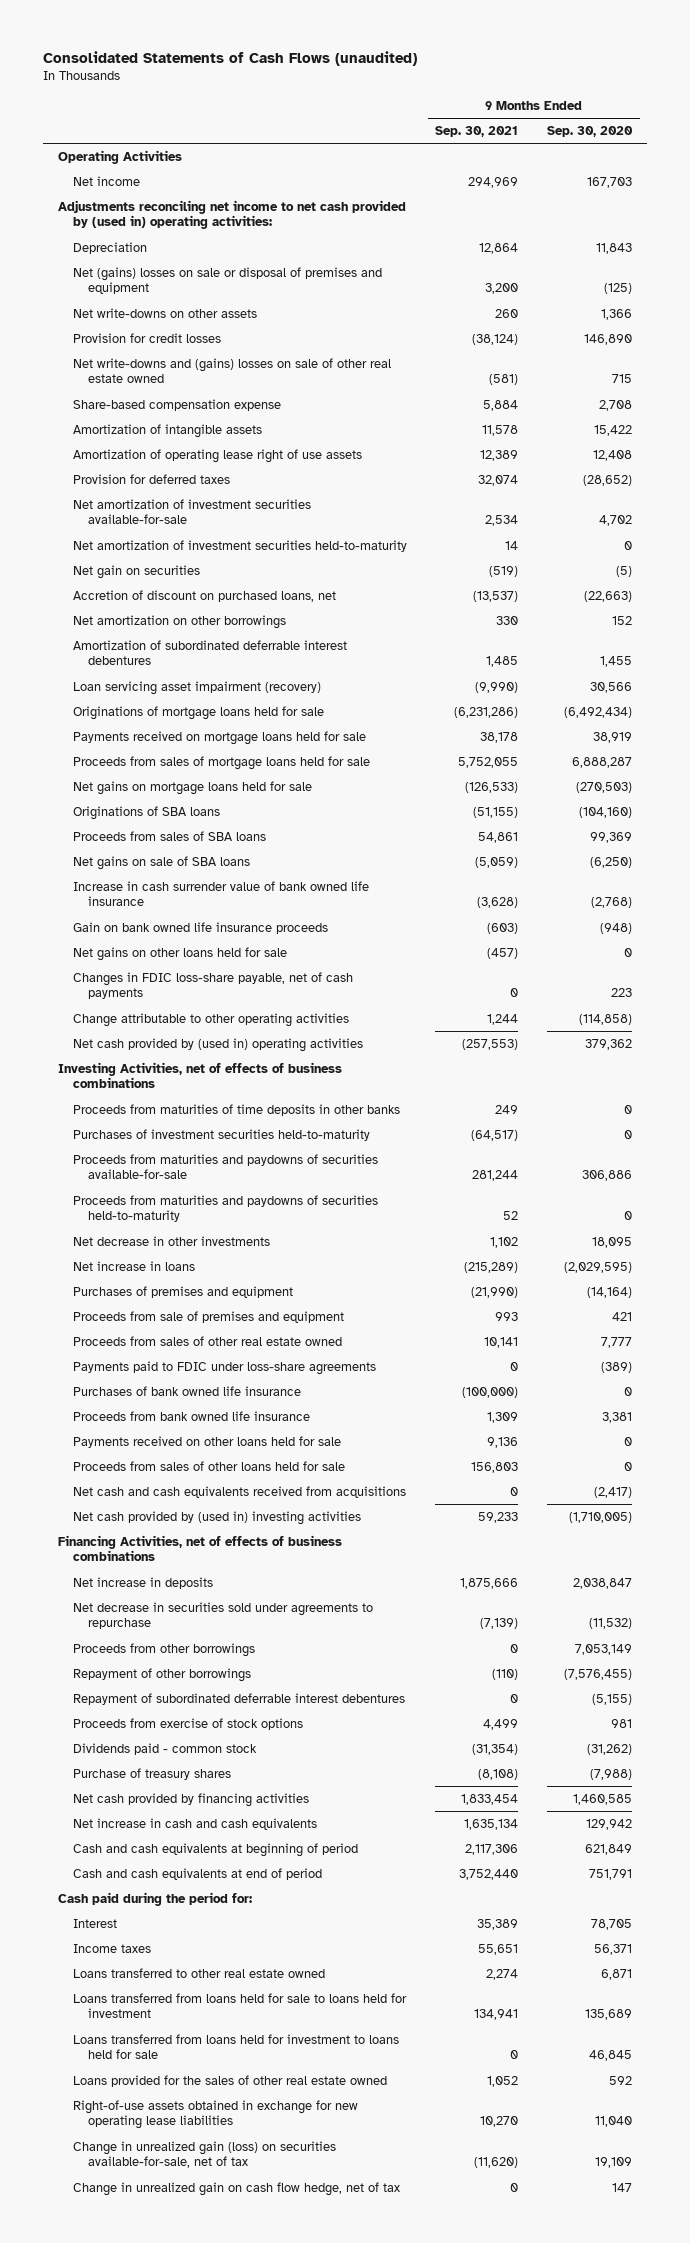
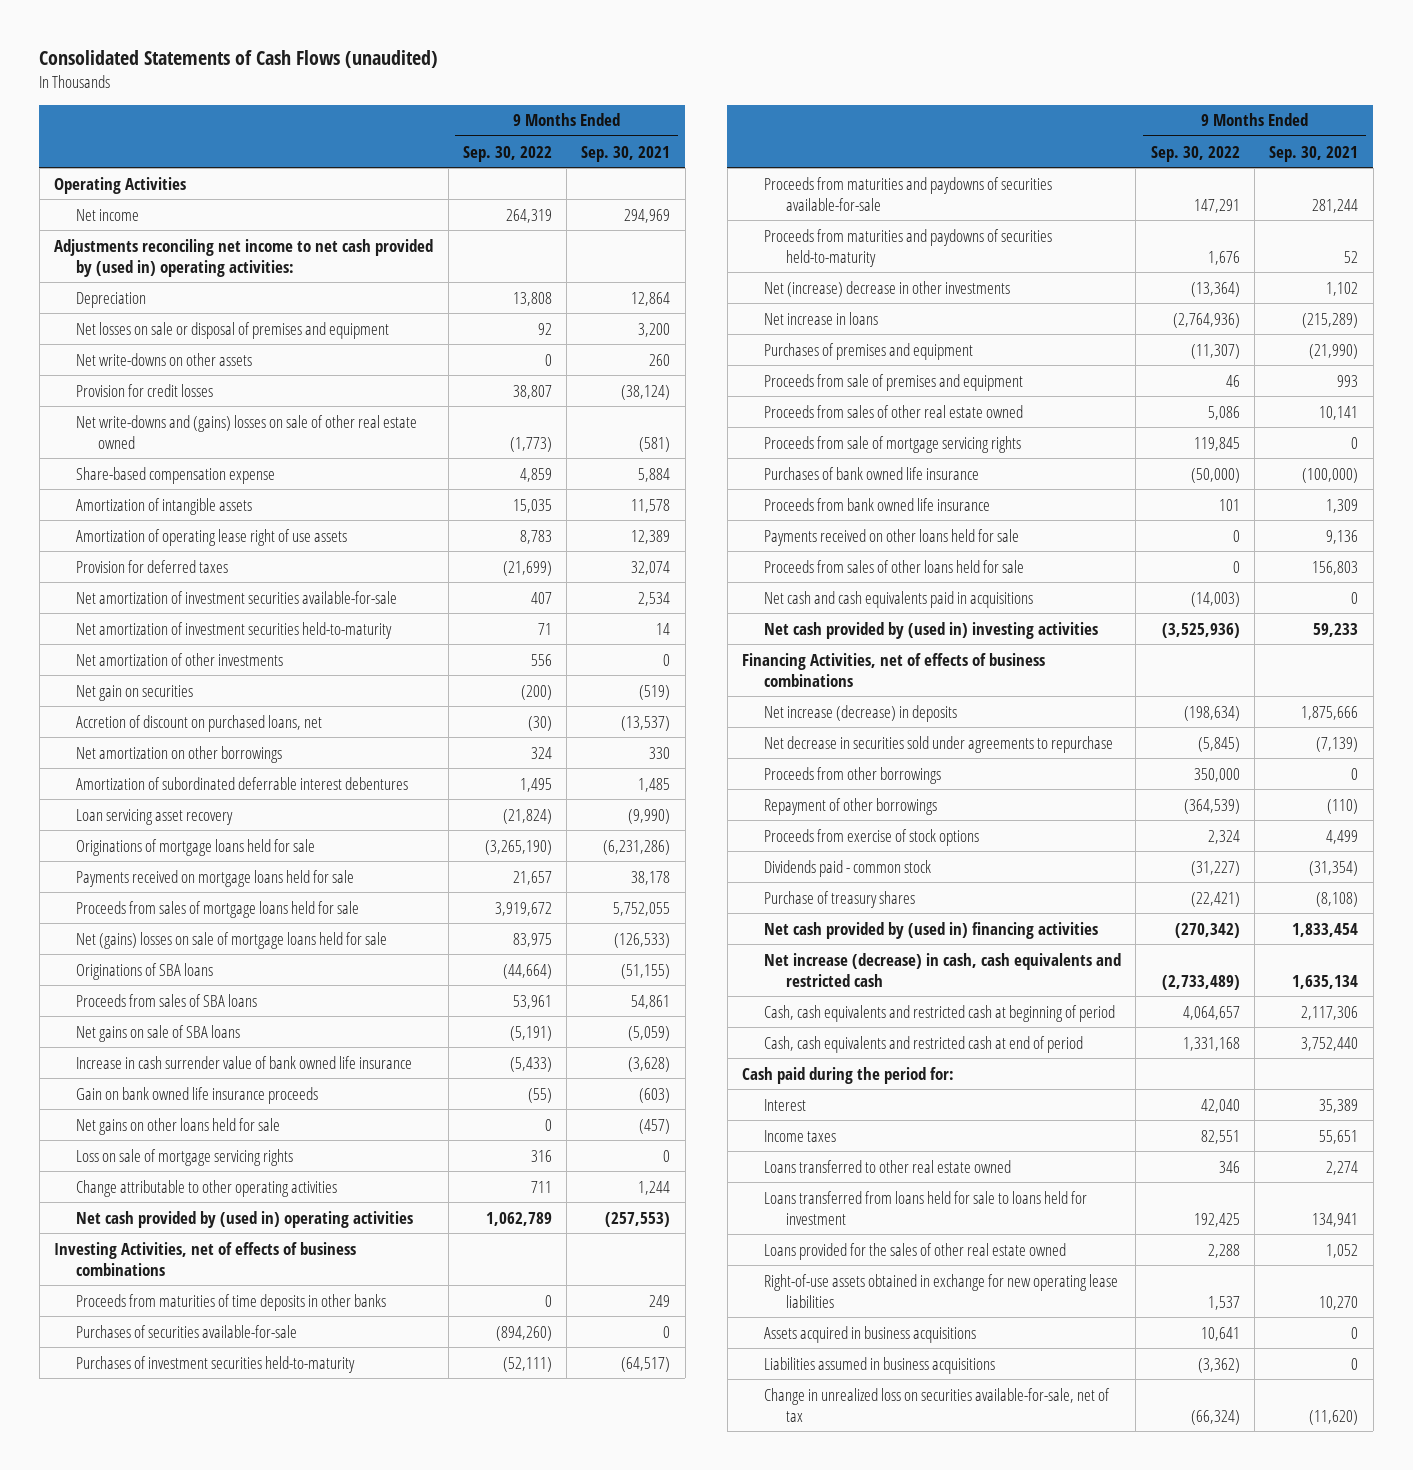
- | 9 Months Ended Sep. 30, 2021 | 9 Months Ended Sep. 30, 2020
+ | 9 Months Ended Sep. 30, 2022 | 9 Months Ended Sep. 30, 2021
- Net (gains) losses on sale or disposal of premises and equipment | 3,200 | (125)
+ Net losses on sale or disposal of premises and equipment | 92 | 3,200
+ Net amortization of other investments | 556 | 0
- Loan servicing asset impairment (recovery) | (9,990) | 30,566
+ Loan servicing asset recovery | (21,824) | (9,990)
- Net gains on mortgage loans held for sale | (126,533) | (270,503)
+ Net (gains) losses on sale of mortgage loans held for sale | 83,975 | (126,533)
- Changes in FDIC loss-share payable, net of cash payments | 0 | 223
+ Loss on sale of mortgage servicing rights | 316 | 0
+ Purchases of securities available-for-sale | (894,260) | 0
- Net decrease in other investments | 1,102 | 18,095
+ Net (increase) decrease in other investments | (13,364) | 1,102
- Payments paid to FDIC under loss-share agreements | 0 | (389)
+ Proceeds from sale of mortgage servicing rights | 119,845 | 0
- Net cash and cash equivalents received from acquisitions | 0 | (2,417)
+ Net cash and cash equivalents paid in acquisitions | (14,003) | 0
- Net increase in deposits | 1,875,666 | 2,038,847
+ Net increase (decrease) in deposits | (198,634) | 1,875,666
- Repayment of subordinated deferrable interest debentures | 0 | (5,155)
- Net cash provided by financing activities | 1,833,454 | 1,460,585
- Net increase in cash and cash equivalents | 1,635,134 | 129,942
- Cash and cash equivalents at beginning of period | 2,117,306 | 621,849
- Cash and cash equivalents at end of period | 3,752,440 | 751,791
+ Net cash provided by (used in) financing activities | (270,342) | 1,833,454
+ Net increase (decrease) in cash, cash equivalents and restricted cash | (2,733,489) | 1,635,134
+ Cash, cash equivalents and restricted cash at beginning of period | 4,064,657 | 2,117,306
+ Cash, cash equivalents and restricted cash at end of period | 1,331,168 | 3,752,440
- Loans transferred from loans held for investment to loans held for sale | 0 | 46,845
- Change in unrealized gain (loss) on securities available-for-sale, net of tax | (11,620) | 19,109
- Change in unrealized gain on cash flow hedge, net of tax | 0 | 147
+ Assets acquired in business acquisitions | 10,641 | 0
+ Liabilities assumed in business acquisitions | (3,362) | 0
+ Change in unrealized loss on securities available-for-sale, net of tax | (66,324) | (11,620)

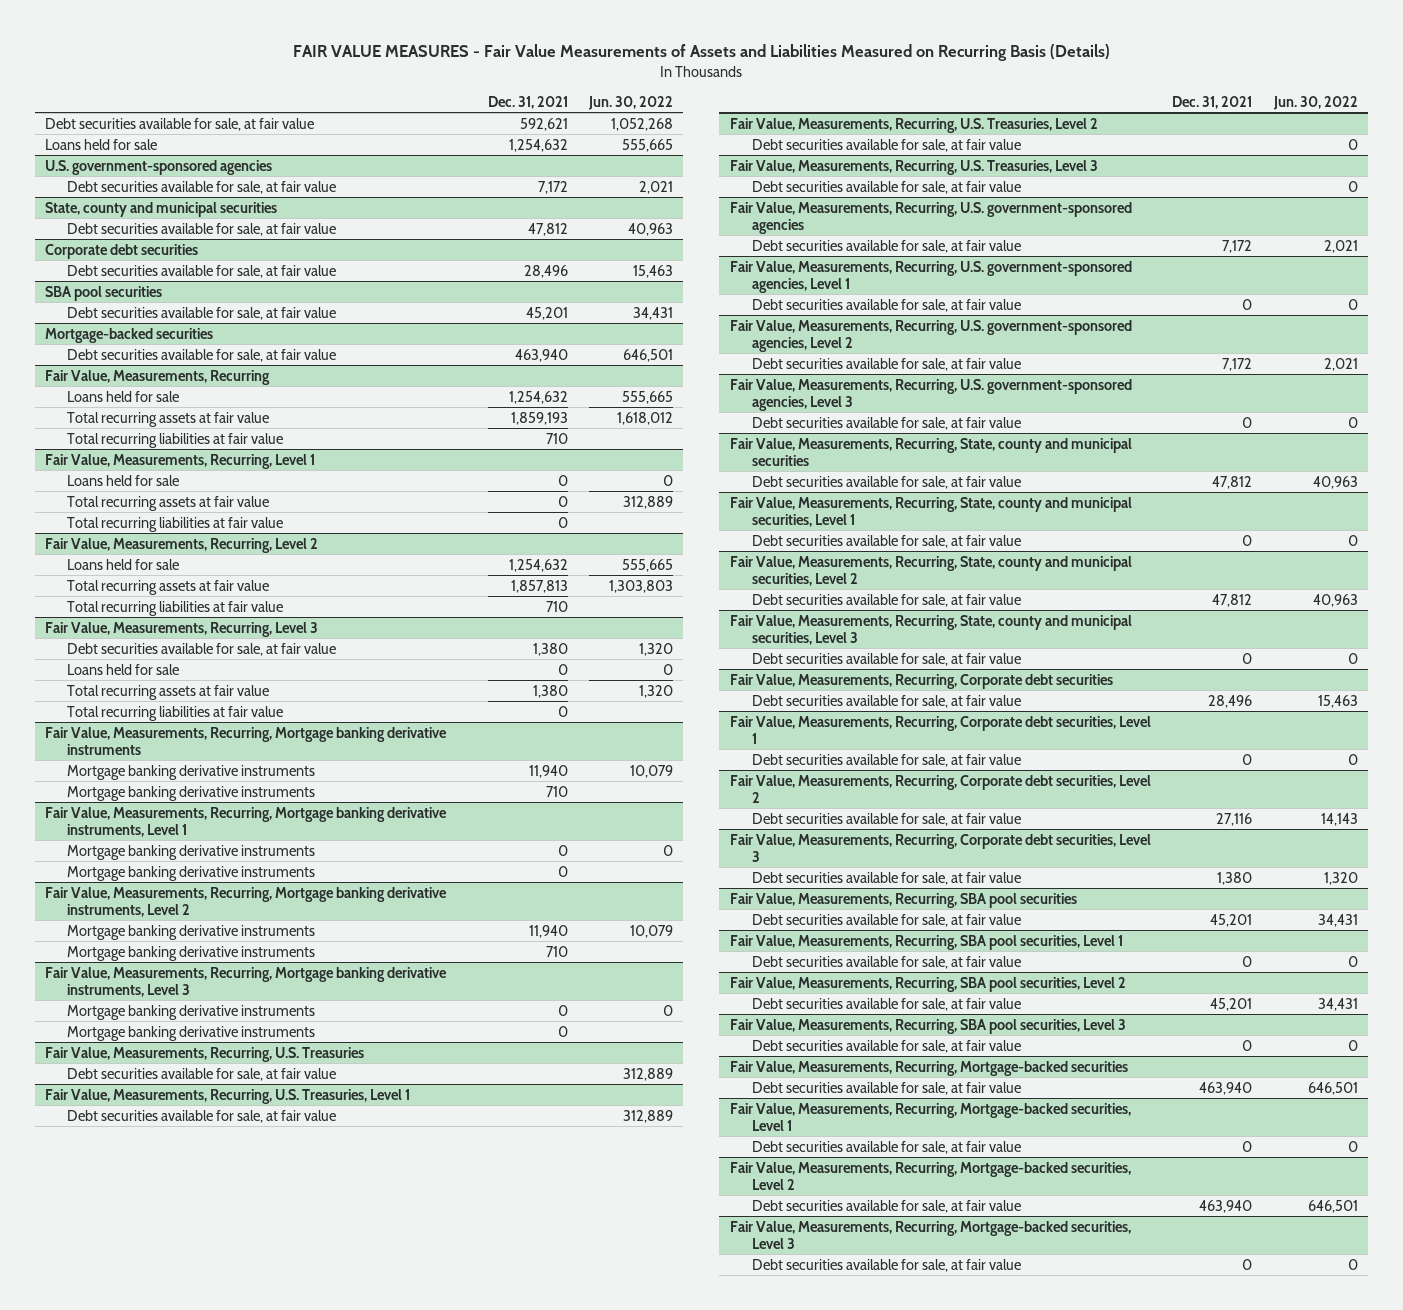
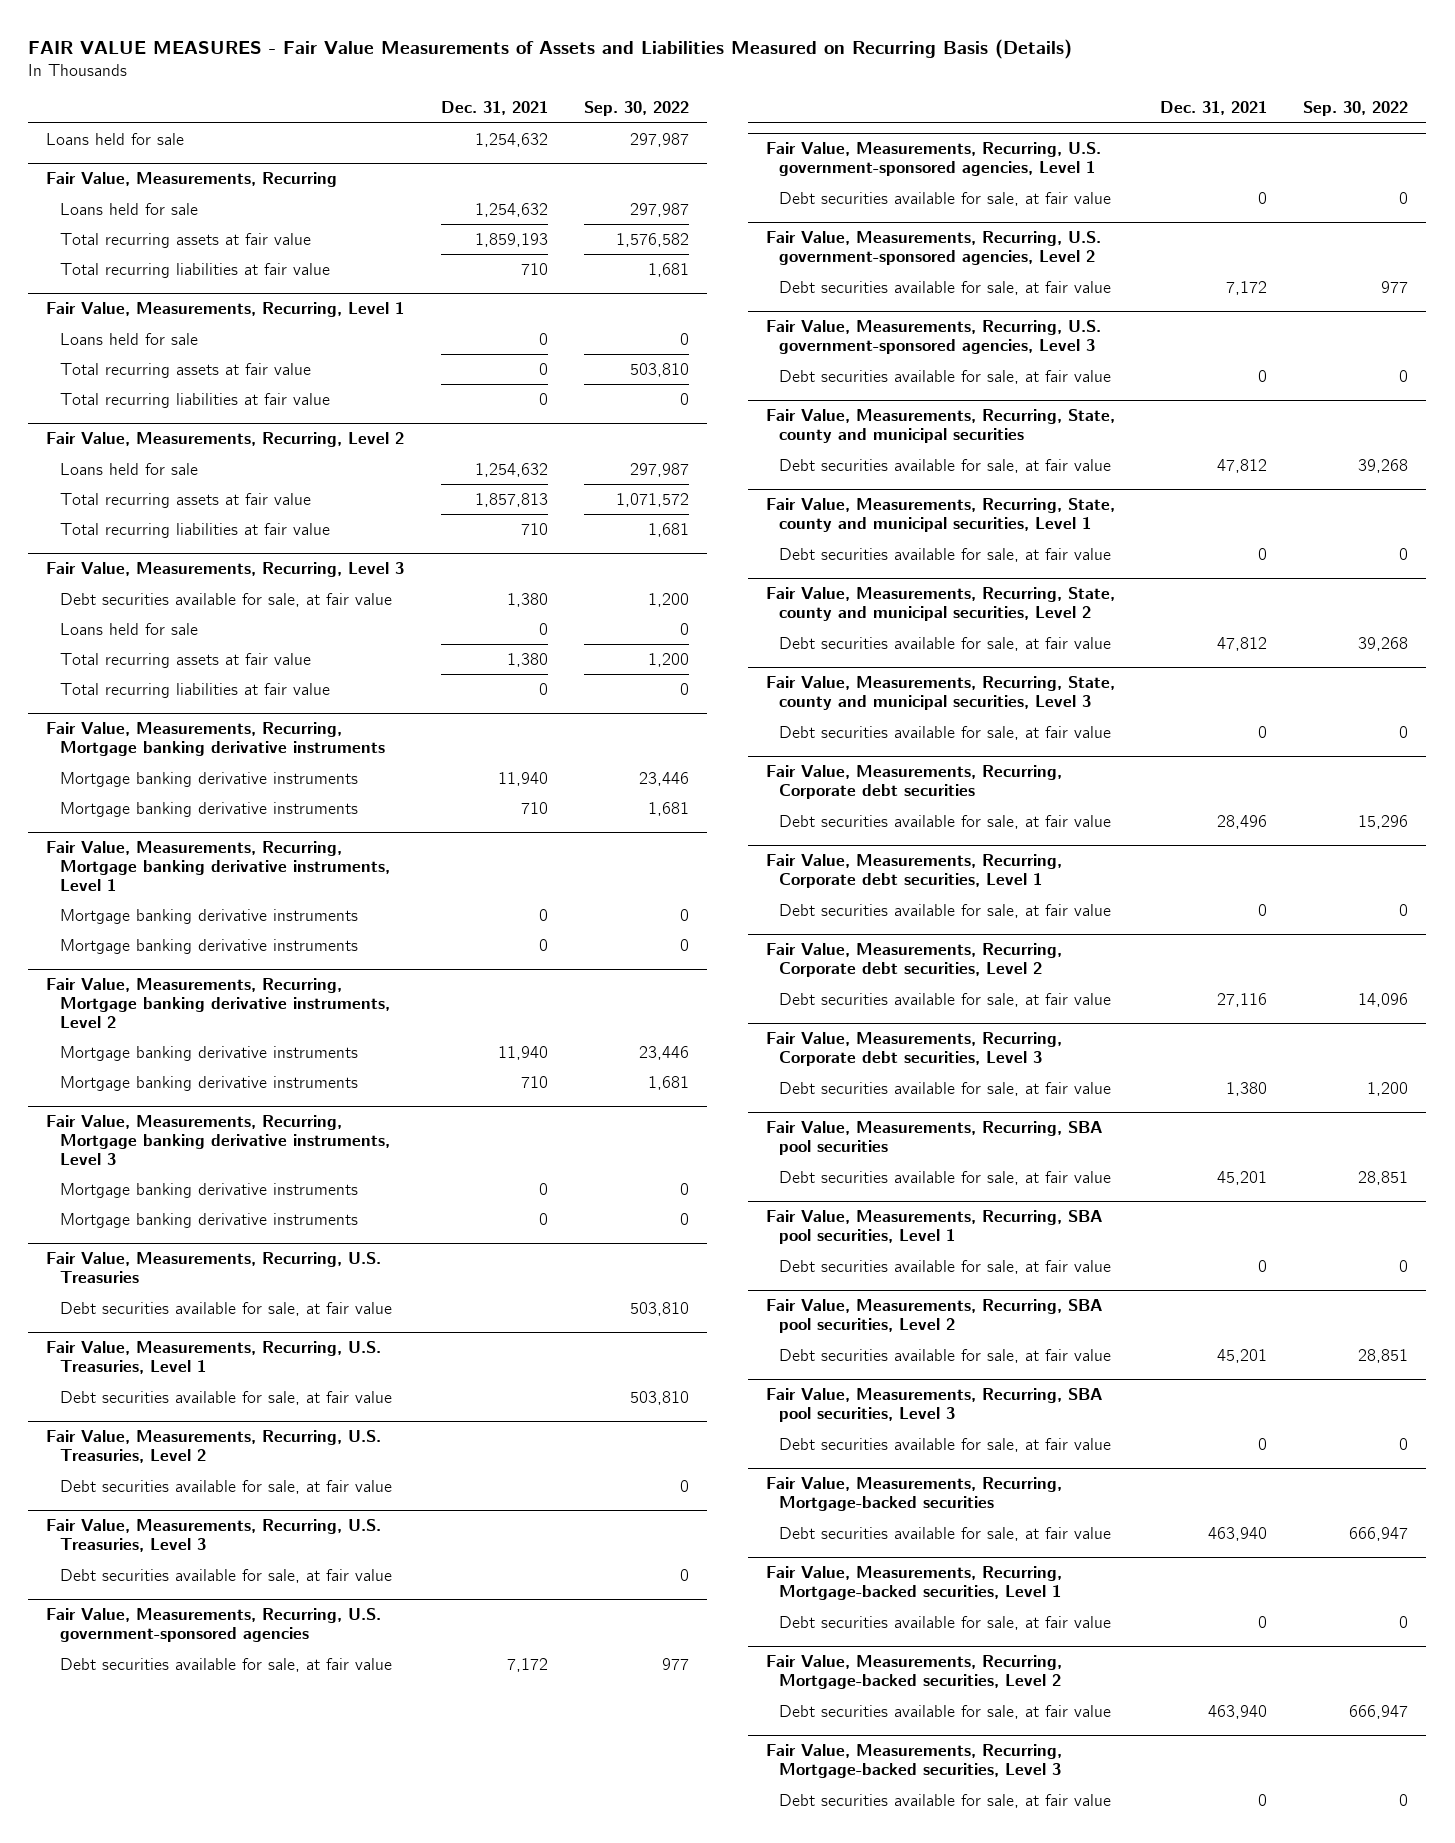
- | Dec. 31, 2021 | Jun. 30, 2022
+ | Dec. 31, 2021 | Sep. 30, 2022
- Debt securities available for sale, at fair value | 592,621 | 1,052,268
- U.S. government-sponsored agencies
- Debt securities available for sale, at fair value | 7,172 | 2,021
- State, county and municipal securities
- Debt securities available for sale, at fair value | 47,812 | 40,963
- Corporate debt securities
- Debt securities available for sale, at fair value | 28,496 | 15,463
- SBA pool securities
- Debt securities available for sale, at fair value | 45,201 | 34,431
- Mortgage-backed securities
- Debt securities available for sale, at fair value | 463,940 | 646,501

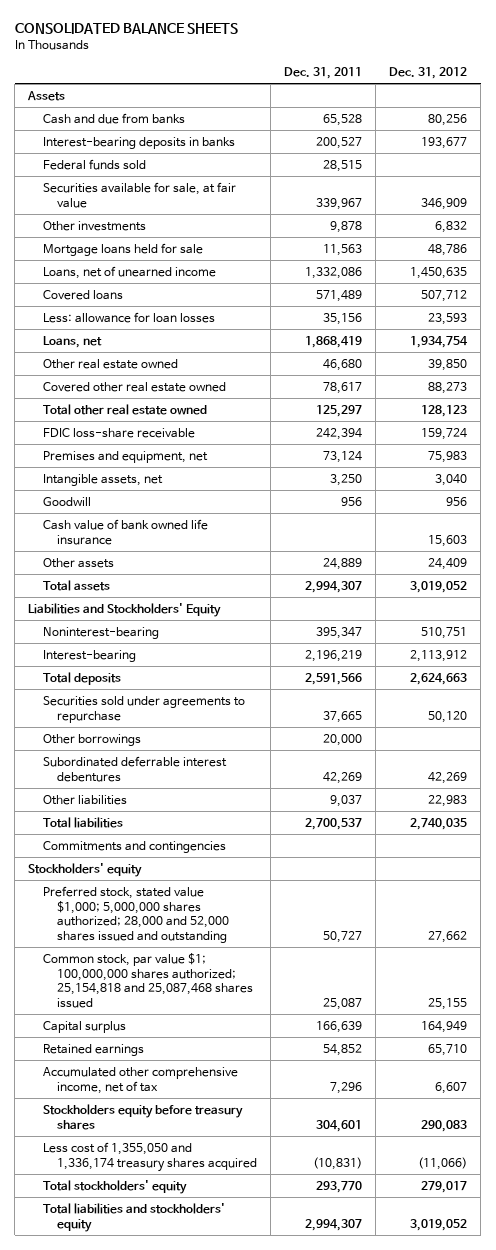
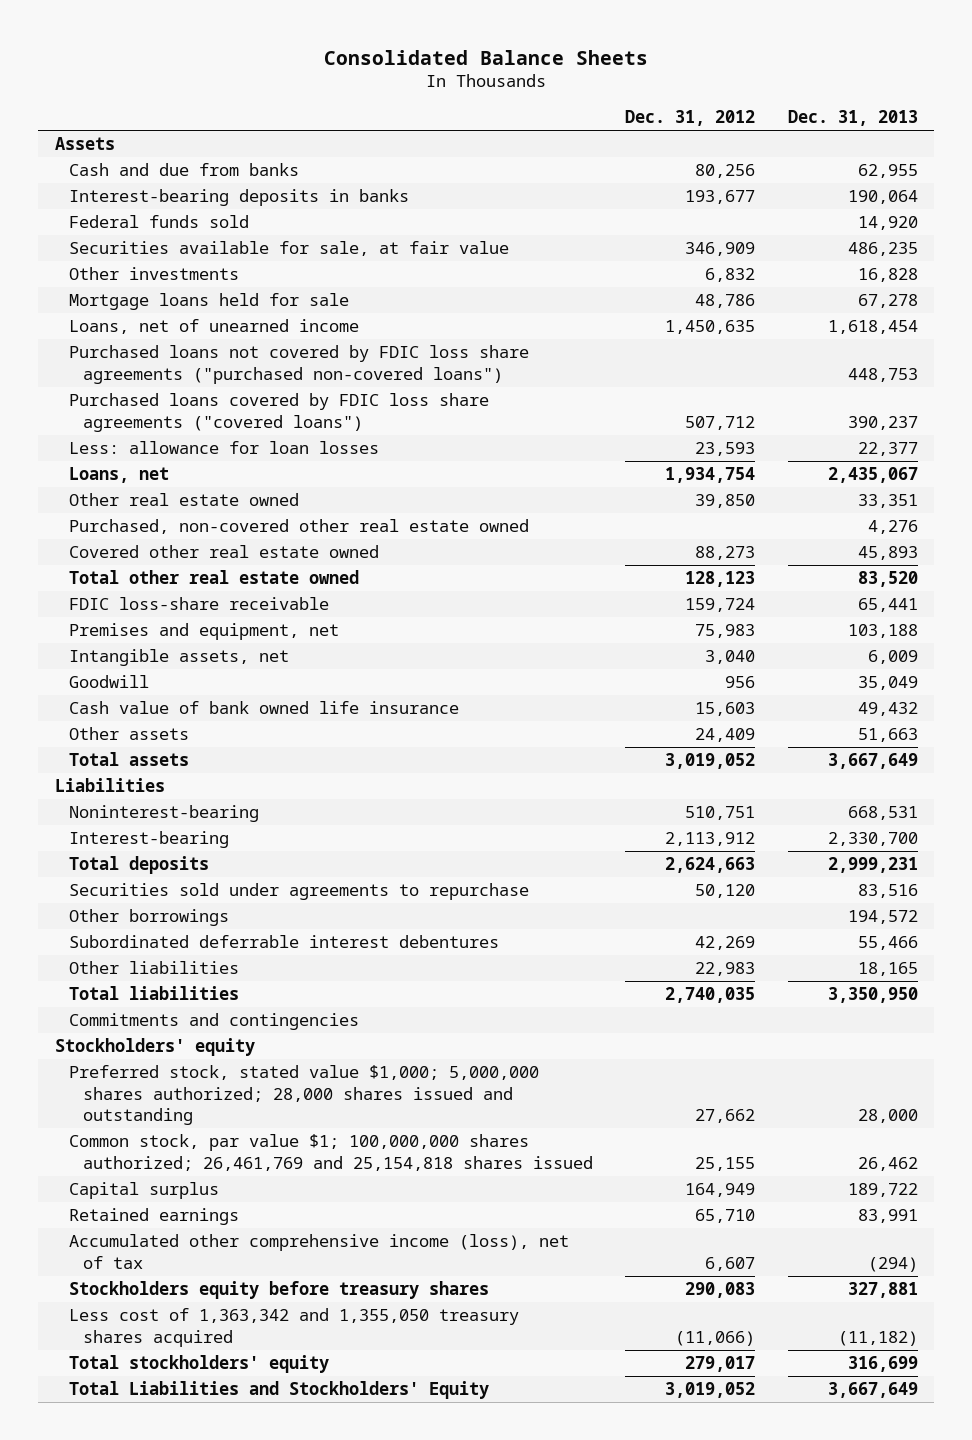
- CONSOLIDATED BALANCE SHEETS
+ Consolidated Balance Sheets
- | Dec. 31, 2011 | Dec. 31, 2012
+ | Dec. 31, 2012 | Dec. 31, 2013
- Covered loans | 571,489 | 507,712
+ Purchased loans not covered by FDIC loss share agreements ("purchased non-covered loans") | | 448,753
+ Purchased loans covered by FDIC loss share agreements ("covered loans") | 507,712 | 390,237
+ Purchased, non-covered other real estate owned | | 4,276
- Liabilities and Stockholders' Equity
+ Liabilities
- Preferred stock, stated value $1,000; 5,000,000 shares authorized; 28,000 and 52,000 shares issued and outstanding | 50,727 | 27,662
- Common stock, par value $1; 100,000,000 shares authorized; 25,154,818 and 25,087,468 shares issued | 25,087 | 25,155
+ Preferred stock, stated value $1,000; 5,000,000 shares authorized; 28,000 shares issued and outstanding | 27,662 | 28,000
+ Common stock, par value $1; 100,000,000 shares authorized; 26,461,769 and 25,154,818 shares issued | 25,155 | 26,462
- Accumulated other comprehensive income, net of tax | 7,296 | 6,607
+ Accumulated other comprehensive income (loss), net of tax | 6,607 | (294)
- Less cost of 1,355,050 and 1,336,174 treasury shares acquired | (10,831) | (11,066)
+ Less cost of 1,363,342 and 1,355,050 treasury shares acquired | (11,066) | (11,182)
- Total liabilities and stockholders' equity | 2,994,307 | 3,019,052
+ Total Liabilities and Stockholders' Equity | 3,019,052 | 3,667,649

